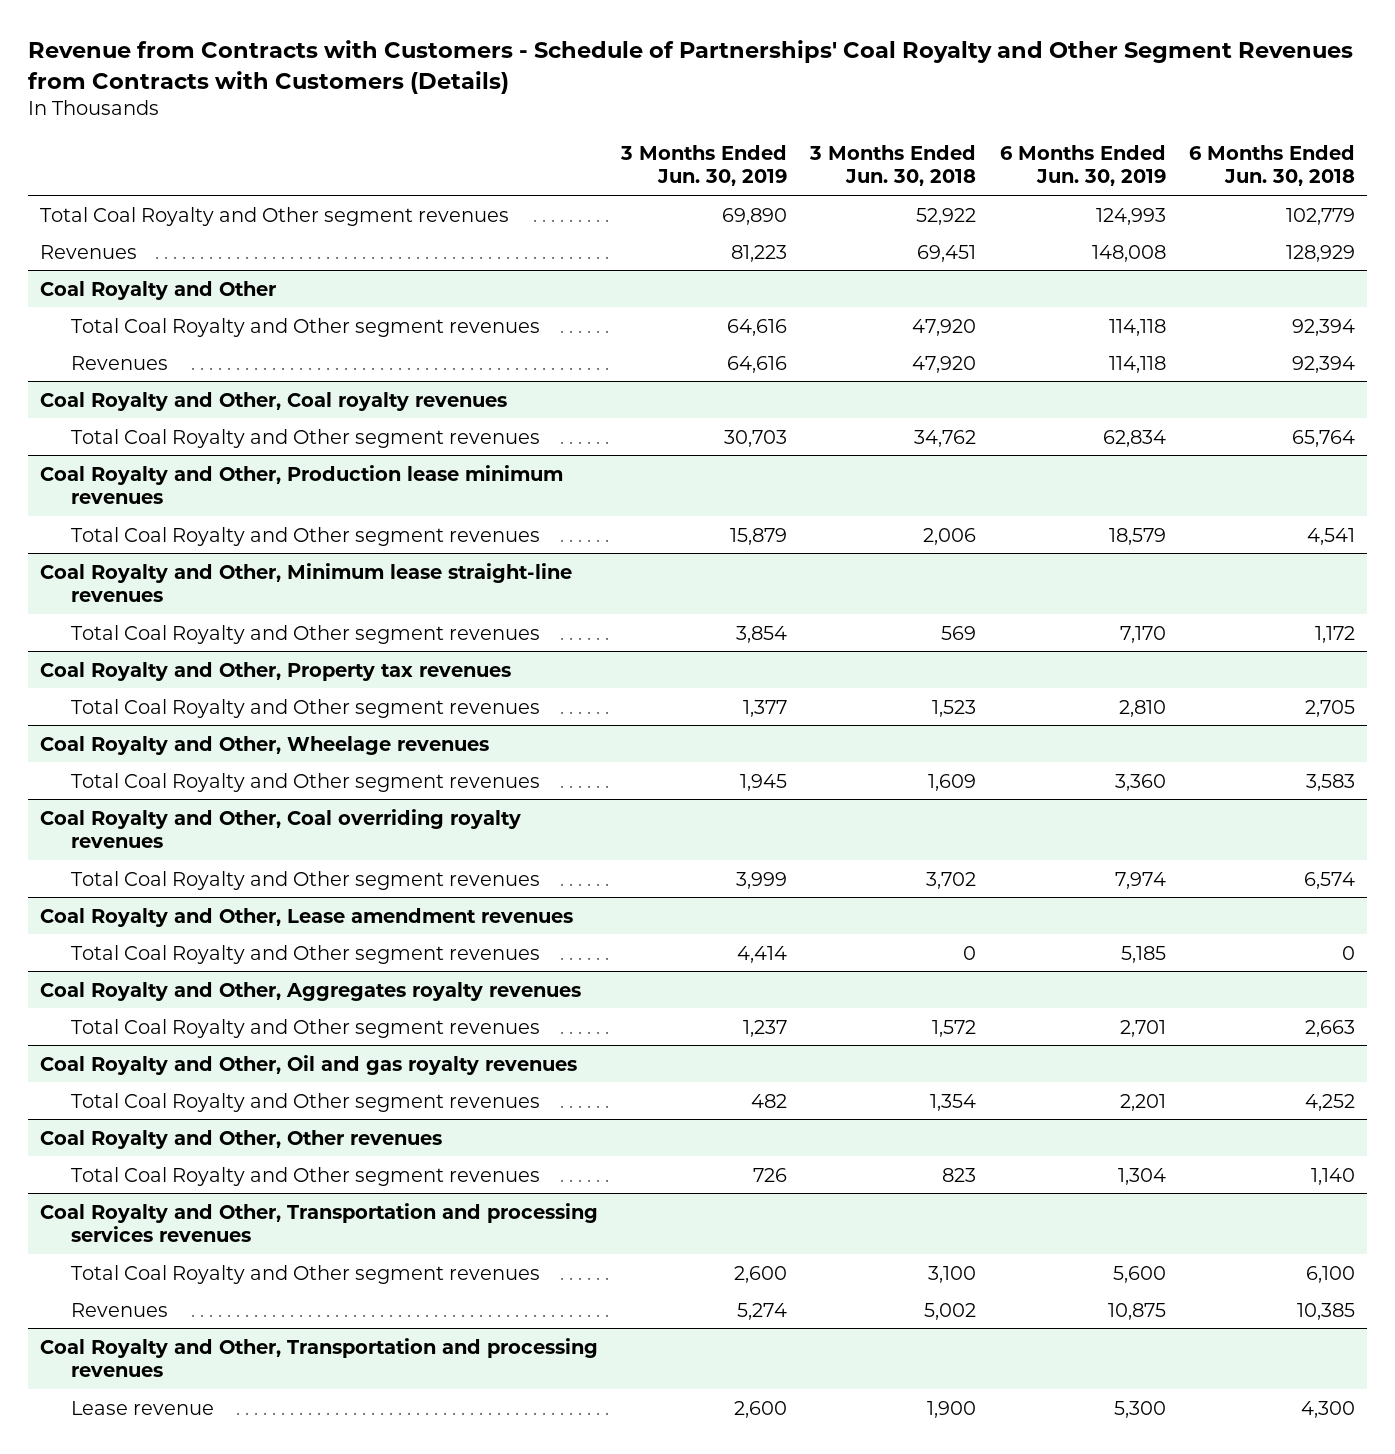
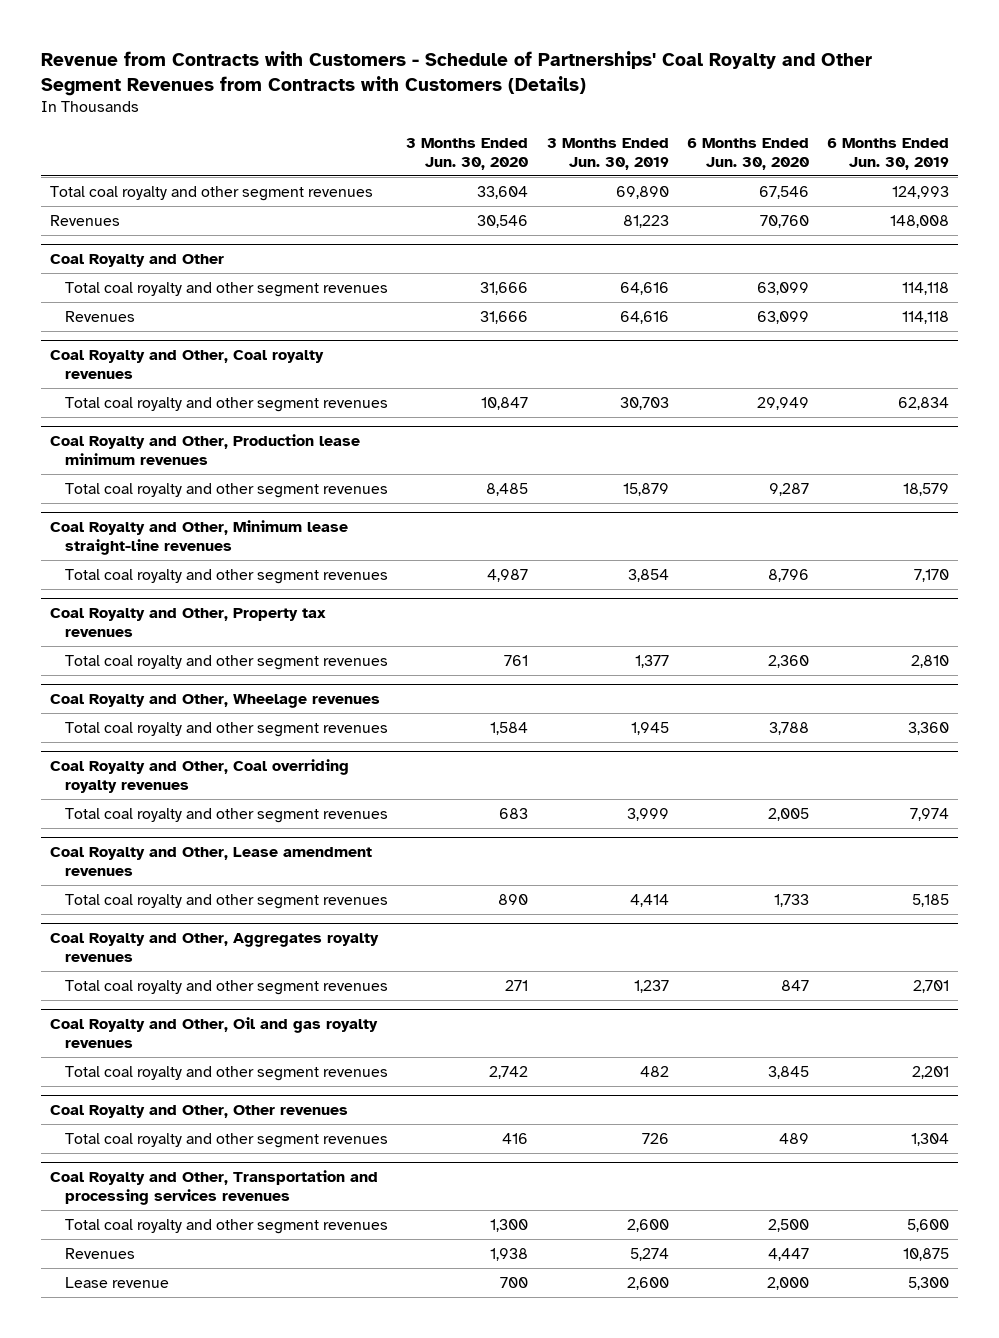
- | 3 Months Ended Jun. 30, 2019 | 3 Months Ended Jun. 30, 2018 | 6 Months Ended Jun. 30, 2019 | 6 Months Ended Jun. 30, 2018
+ | 3 Months Ended Jun. 30, 2020 | 3 Months Ended Jun. 30, 2019 | 6 Months Ended Jun. 30, 2020 | 6 Months Ended Jun. 30, 2019
- Total Coal Royalty and Other segment revenues | 69,890 | 52,922 | 124,993 | 102,779
+ Total coal royalty and other segment revenues | 33,604 | 69,890 | 67,546 | 124,993
@ Coal Royalty and Other
- Total Coal Royalty and Other segment revenues | 64,616 | 47,920 | 114,118 | 92,394
+ Total coal royalty and other segment revenues | 31,666 | 64,616 | 63,099 | 114,118
@ Coal Royalty and Other, Coal royalty revenues
- Total Coal Royalty and Other segment revenues | 30,703 | 34,762 | 62,834 | 65,764
+ Total coal royalty and other segment revenues | 10,847 | 30,703 | 29,949 | 62,834
@ Coal Royalty and Other, Production lease minimum revenues
- Total Coal Royalty and Other segment revenues | 15,879 | 2,006 | 18,579 | 4,541
+ Total coal royalty and other segment revenues | 8,485 | 15,879 | 9,287 | 18,579
@ Coal Royalty and Other, Minimum lease straight-line revenues
- Total Coal Royalty and Other segment revenues | 3,854 | 569 | 7,170 | 1,172
+ Total coal royalty and other segment revenues | 4,987 | 3,854 | 8,796 | 7,170
@ Coal Royalty and Other, Property tax revenues
- Total Coal Royalty and Other segment revenues | 1,377 | 1,523 | 2,810 | 2,705
+ Total coal royalty and other segment revenues | 761 | 1,377 | 2,360 | 2,810
@ Coal Royalty and Other, Wheelage revenues
- Total Coal Royalty and Other segment revenues | 1,945 | 1,609 | 3,360 | 3,583
+ Total coal royalty and other segment revenues | 1,584 | 1,945 | 3,788 | 3,360
@ Coal Royalty and Other, Coal overriding royalty revenues
- Total Coal Royalty and Other segment revenues | 3,999 | 3,702 | 7,974 | 6,574
+ Total coal royalty and other segment revenues | 683 | 3,999 | 2,005 | 7,974
@ Coal Royalty and Other, Lease amendment revenues
- Total Coal Royalty and Other segment revenues | 4,414 | 0 | 5,185 | 0
+ Total coal royalty and other segment revenues | 890 | 4,414 | 1,733 | 5,185
@ Coal Royalty and Other, Aggregates royalty revenues
- Total Coal Royalty and Other segment revenues | 1,237 | 1,572 | 2,701 | 2,663
+ Total coal royalty and other segment revenues | 271 | 1,237 | 847 | 2,701
@ Coal Royalty and Other, Oil and gas royalty revenues
- Total Coal Royalty and Other segment revenues | 482 | 1,354 | 2,201 | 4,252
+ Total coal royalty and other segment revenues | 2,742 | 482 | 3,845 | 2,201
@ Coal Royalty and Other, Other revenues
- Total Coal Royalty and Other segment revenues | 726 | 823 | 1,304 | 1,140
+ Total coal royalty and other segment revenues | 416 | 726 | 489 | 1,304
@ Coal Royalty and Other, Transportation and processing services revenues
- Total Coal Royalty and Other segment revenues | 2,600 | 3,100 | 5,600 | 6,100
+ Total coal royalty and other segment revenues | 1,300 | 2,600 | 2,500 | 5,600
- Coal Royalty and Other, Transportation and processing revenues

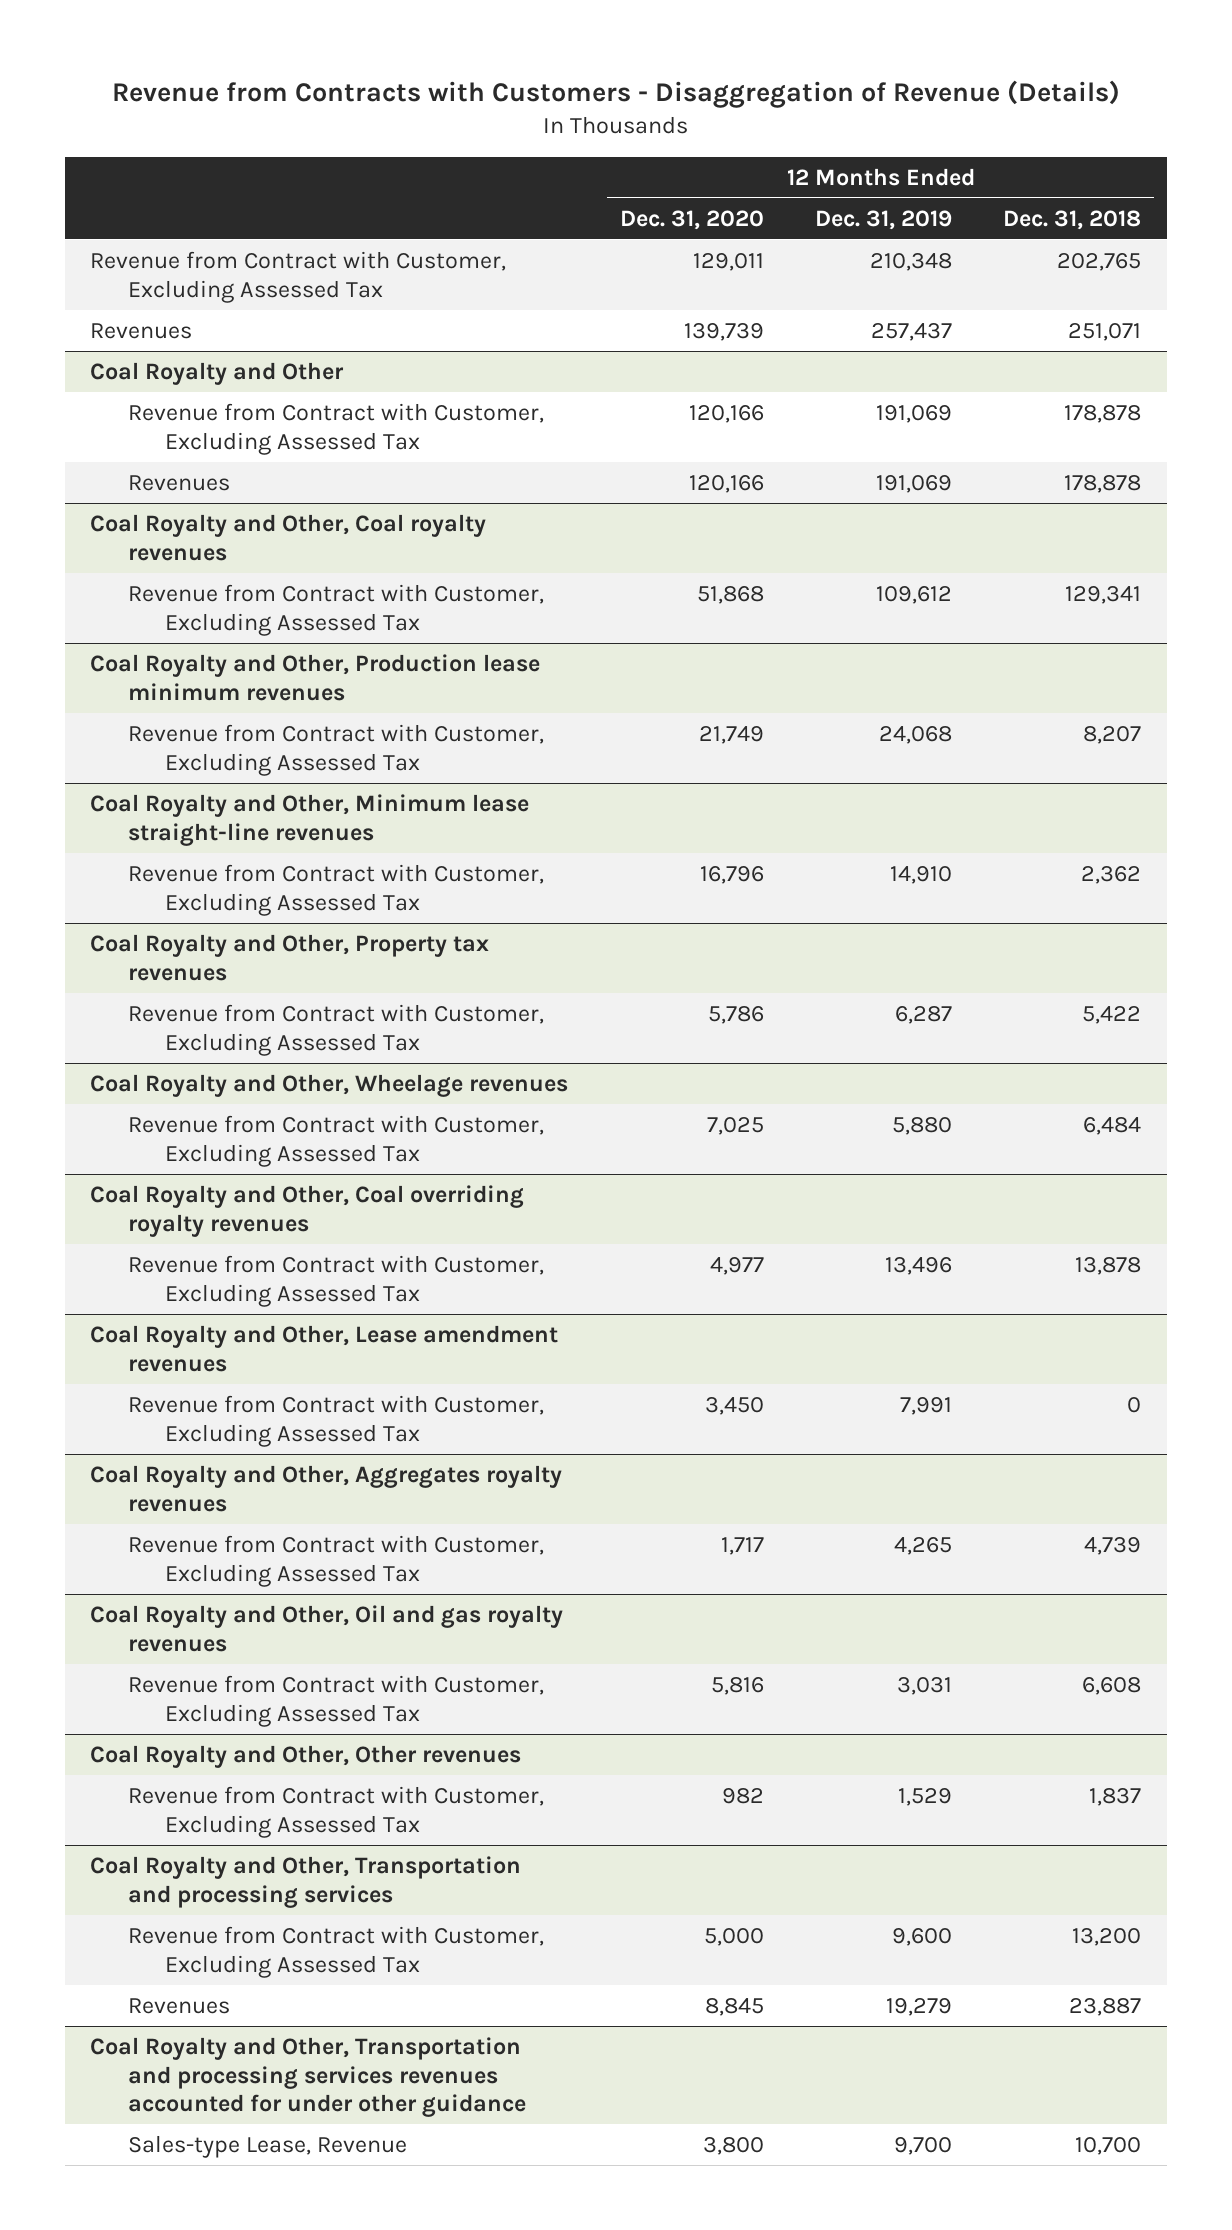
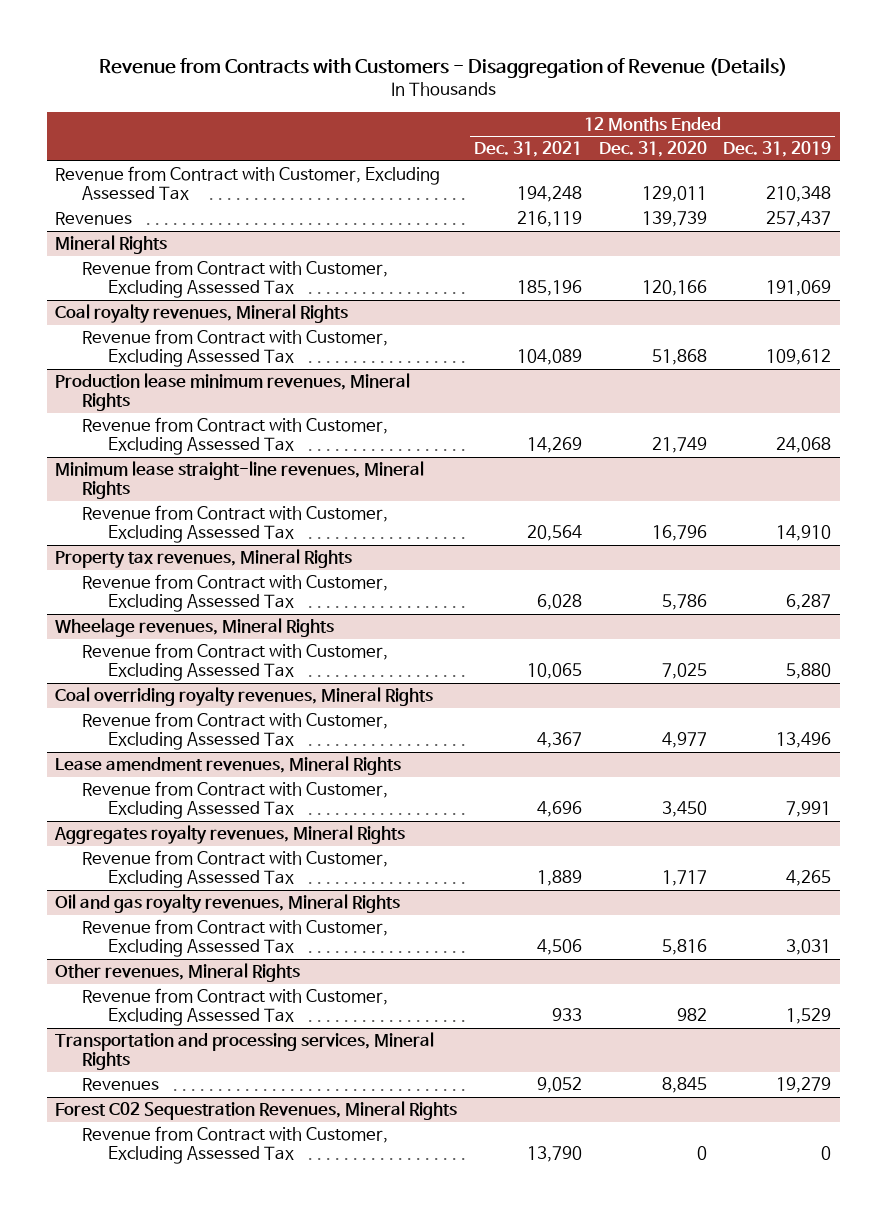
- | 12 Months Ended Dec. 31, 2020 | 12 Months Ended Dec. 31, 2019 | 12 Months Ended Dec. 31, 2018
+ | 12 Months Ended Dec. 31, 2021 | 12 Months Ended Dec. 31, 2020 | 12 Months Ended Dec. 31, 2019
- Coal Royalty and Other
+ Mineral Rights
- Revenues | 120,166 | 191,069 | 178,878
- Coal Royalty and Other, Coal royalty revenues
+ Coal royalty revenues, Mineral Rights
- Coal Royalty and Other, Production lease minimum revenues
+ Production lease minimum revenues, Mineral Rights
- Coal Royalty and Other, Minimum lease straight-line revenues
+ Minimum lease straight-line revenues, Mineral Rights
- Coal Royalty and Other, Property tax revenues
+ Property tax revenues, Mineral Rights
- Coal Royalty and Other, Wheelage revenues
+ Wheelage revenues, Mineral Rights
- Coal Royalty and Other, Coal overriding royalty revenues
+ Coal overriding royalty revenues, Mineral Rights
- Coal Royalty and Other, Lease amendment revenues
+ Lease amendment revenues, Mineral Rights
- Coal Royalty and Other, Aggregates royalty revenues
+ Aggregates royalty revenues, Mineral Rights
- Coal Royalty and Other, Oil and gas royalty revenues
+ Oil and gas royalty revenues, Mineral Rights
- Coal Royalty and Other, Other revenues
+ Other revenues, Mineral Rights
- Coal Royalty and Other, Transportation and processing services
- Revenue from Contract with Customer, Excluding Assessed Tax | 5,000 | 9,600 | 13,200
+ Transportation and processing services, Mineral Rights
- Coal Royalty and Other, Transportation and processing services revenues accounted for under other guidance
- Sales-type Lease, Revenue | 3,800 | 9,700 | 10,700
+ Forest C02 Sequestration Revenues, Mineral Rights
+ Revenue from Contract with Customer, Excluding Assessed Tax | 13,790 | 0 | 0

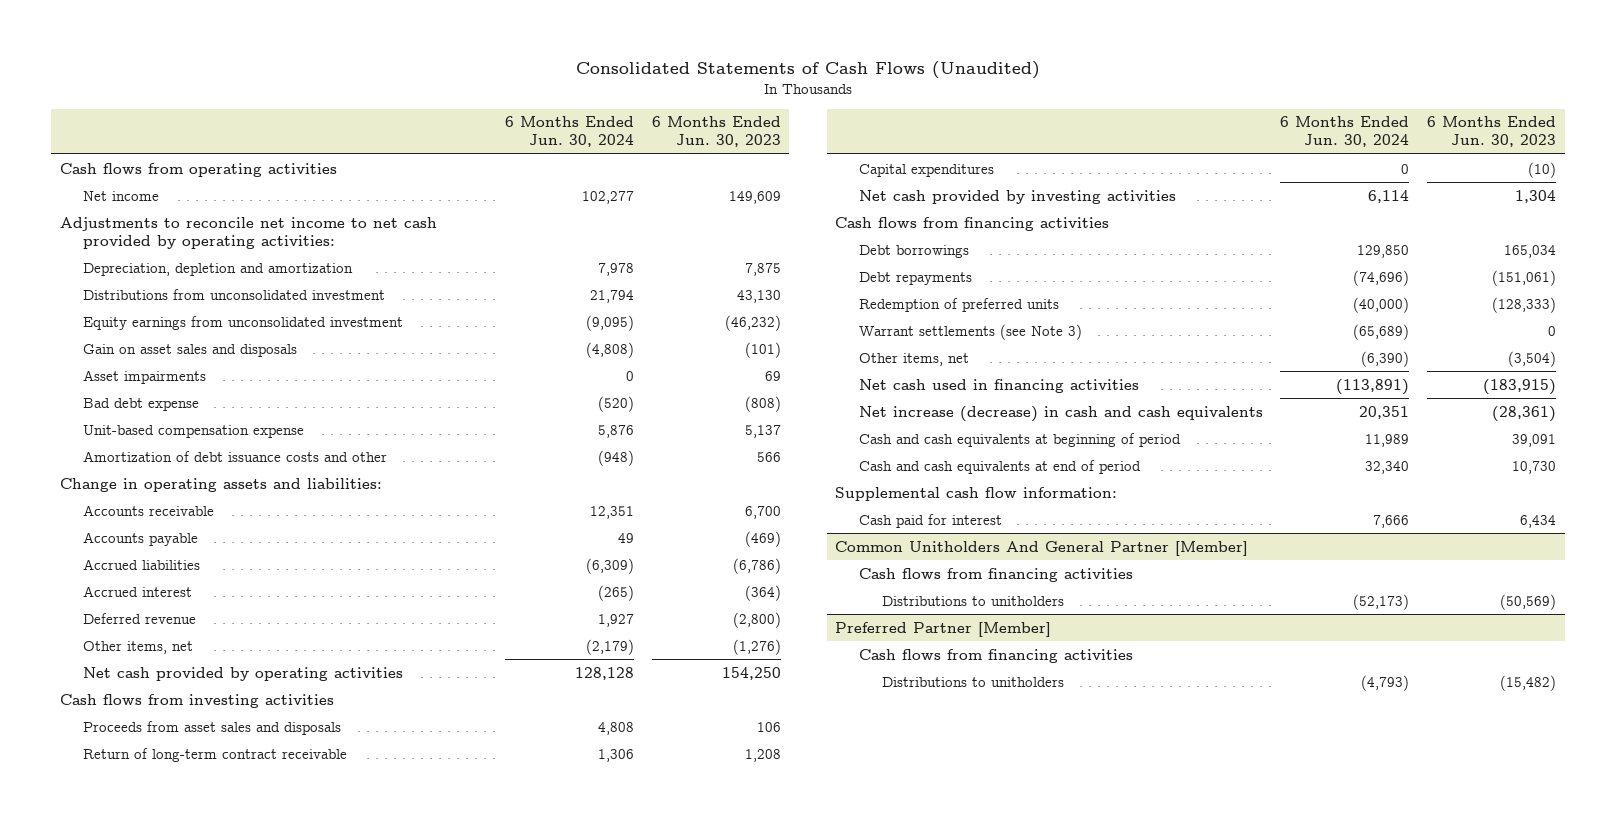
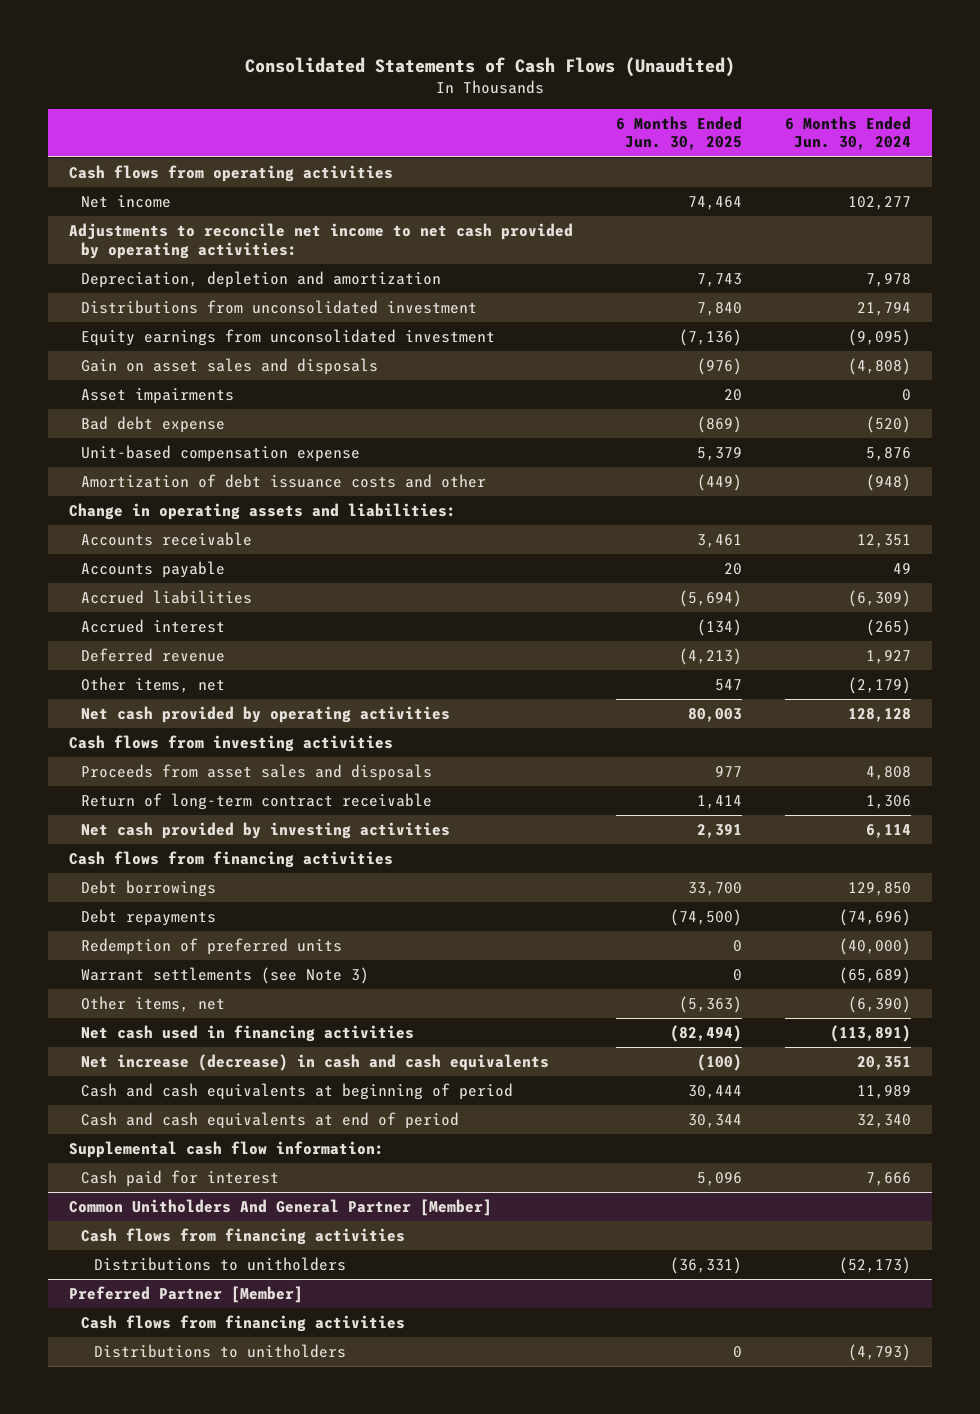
- | 6 Months Ended Jun. 30, 2024 | 6 Months Ended Jun. 30, 2023
+ | 6 Months Ended Jun. 30, 2025 | 6 Months Ended Jun. 30, 2024
- Capital expenditures | 0 | (10)

